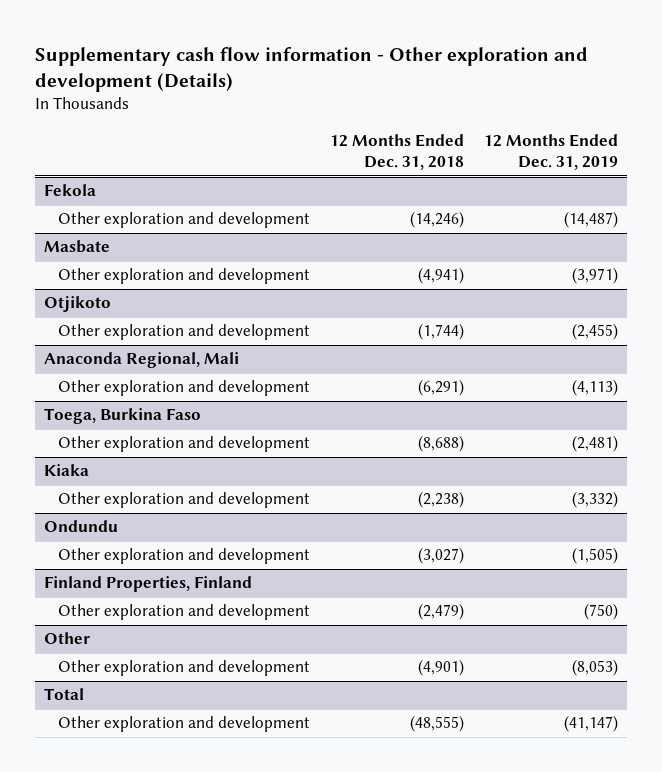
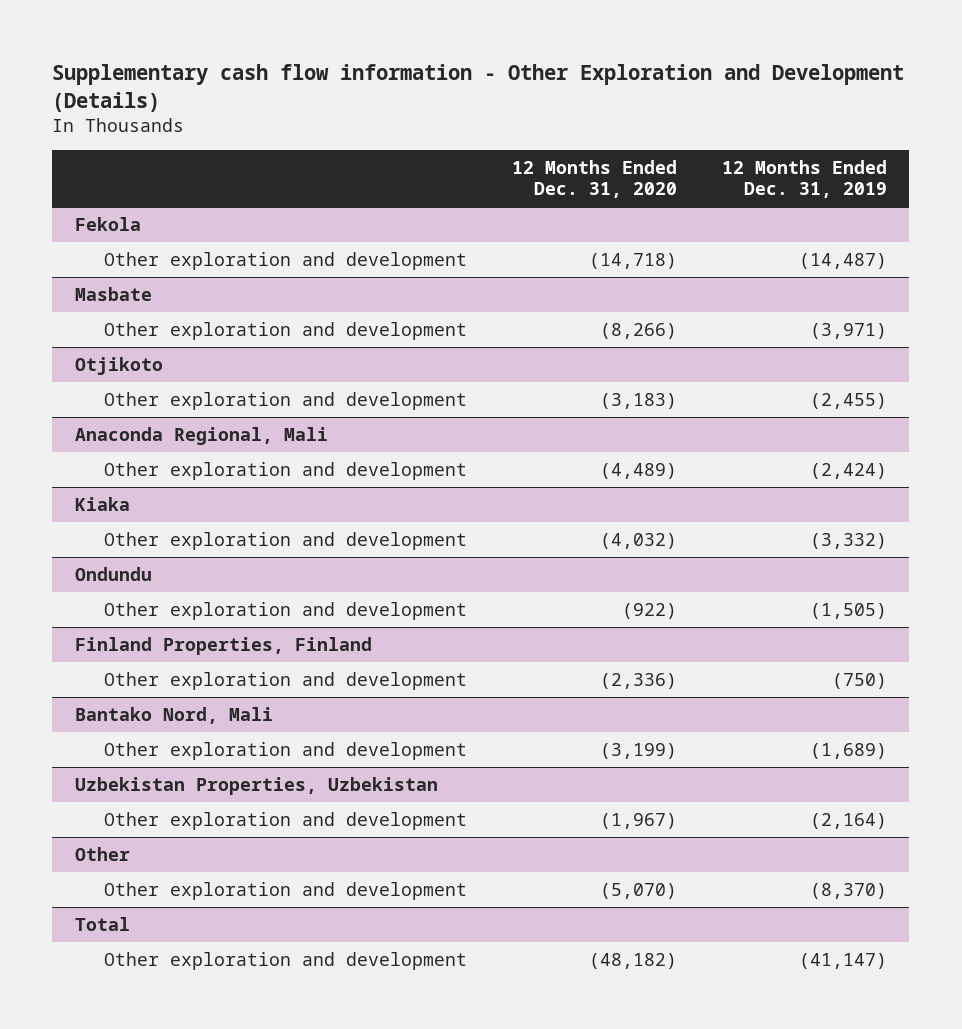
- Supplementary cash flow information - Other exploration and development (Details)
+ Supplementary cash flow information - Other Exploration and Development (Details)
- | 12 Months Ended Dec. 31, 2018 | 12 Months Ended Dec. 31, 2019
+ | 12 Months Ended Dec. 31, 2020 | 12 Months Ended Dec. 31, 2019
@ Anaconda Regional, Mali
- Other exploration and development | (6,291) | (4,113)
- Toega, Burkina Faso
- Other exploration and development | (8,688) | (2,481)
@ Anaconda Regional, Mali
+ Other exploration and development | (4,489) | (2,424)
+ Bantako Nord, Mali
+ Other exploration and development | (3,199) | (1,689)
+ Uzbekistan Properties, Uzbekistan
+ Other exploration and development | (1,967) | (2,164)
@ Other
- Other exploration and development | (4,901) | (8,053)
+ Other exploration and development | (5,070) | (8,370)

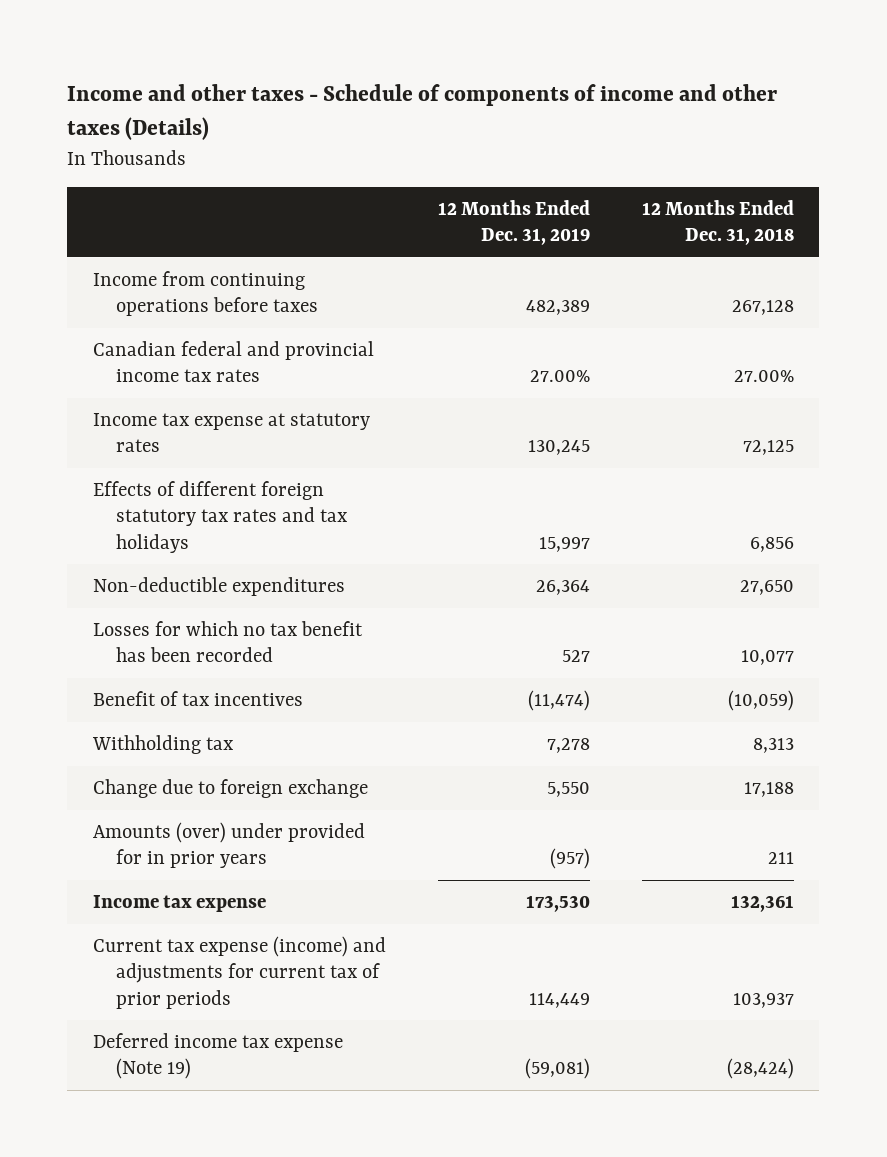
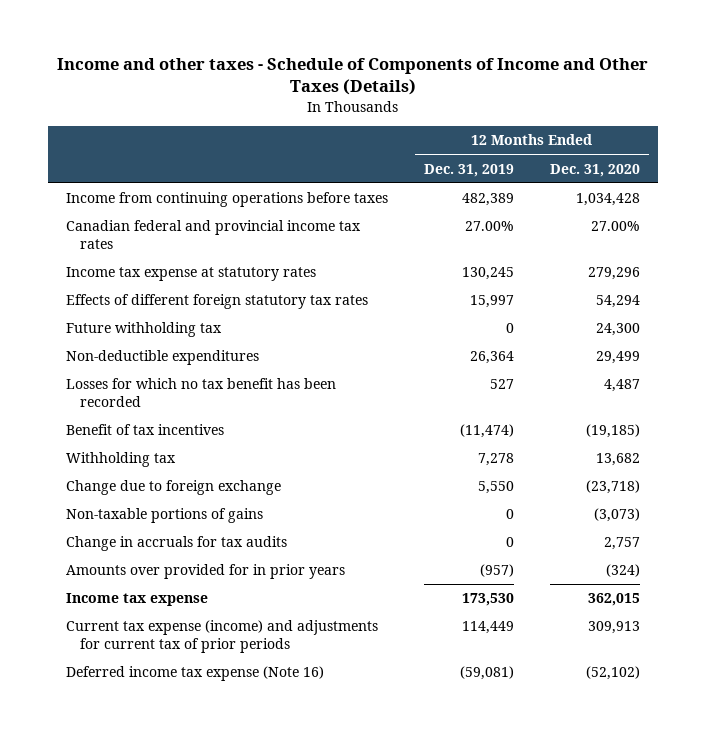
- Income and other taxes - Schedule of components of income and other taxes (Details)
+ Income and other taxes - Schedule of Components of Income and Other Taxes (Details)
- | 12 Months Ended Dec. 31, 2019 | 12 Months Ended Dec. 31, 2018
+ | 12 Months Ended Dec. 31, 2019 | 12 Months Ended Dec. 31, 2020
- Effects of different foreign statutory tax rates and tax holidays | 15,997 | 6,856
+ Effects of different foreign statutory tax rates | 15,997 | 54,294
+ Future withholding tax | 0 | 24,300
- Amounts (over) under provided for in prior years | (957) | 211
+ Non-taxable portions of gains | 0 | (3,073)
+ Change in accruals for tax audits | 0 | 2,757
+ Amounts over provided for in prior years | (957) | (324)
- Deferred income tax expense (Note 19) | (59,081) | (28,424)
+ Deferred income tax expense (Note 16) | (59,081) | (52,102)

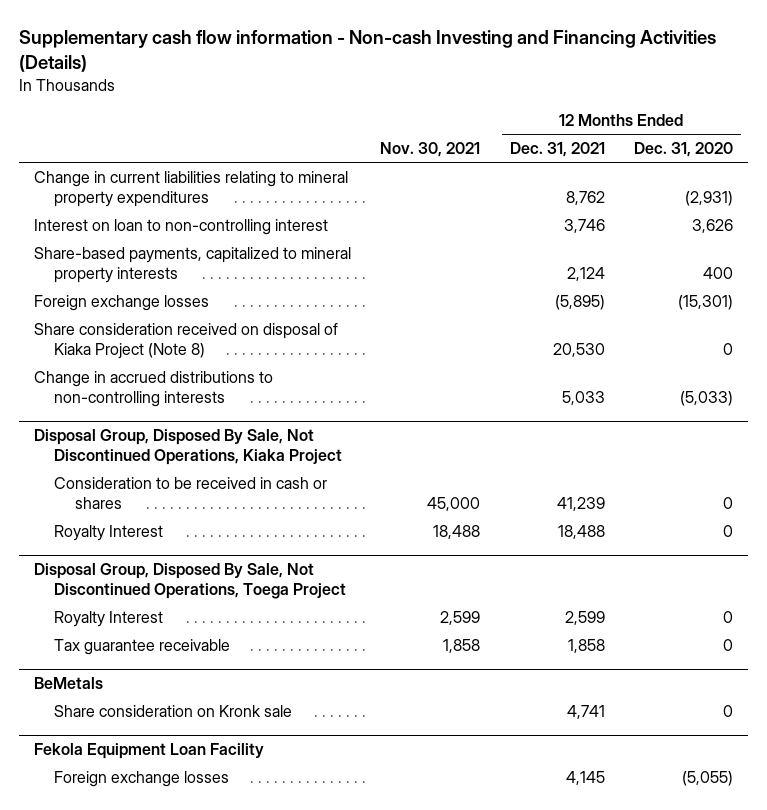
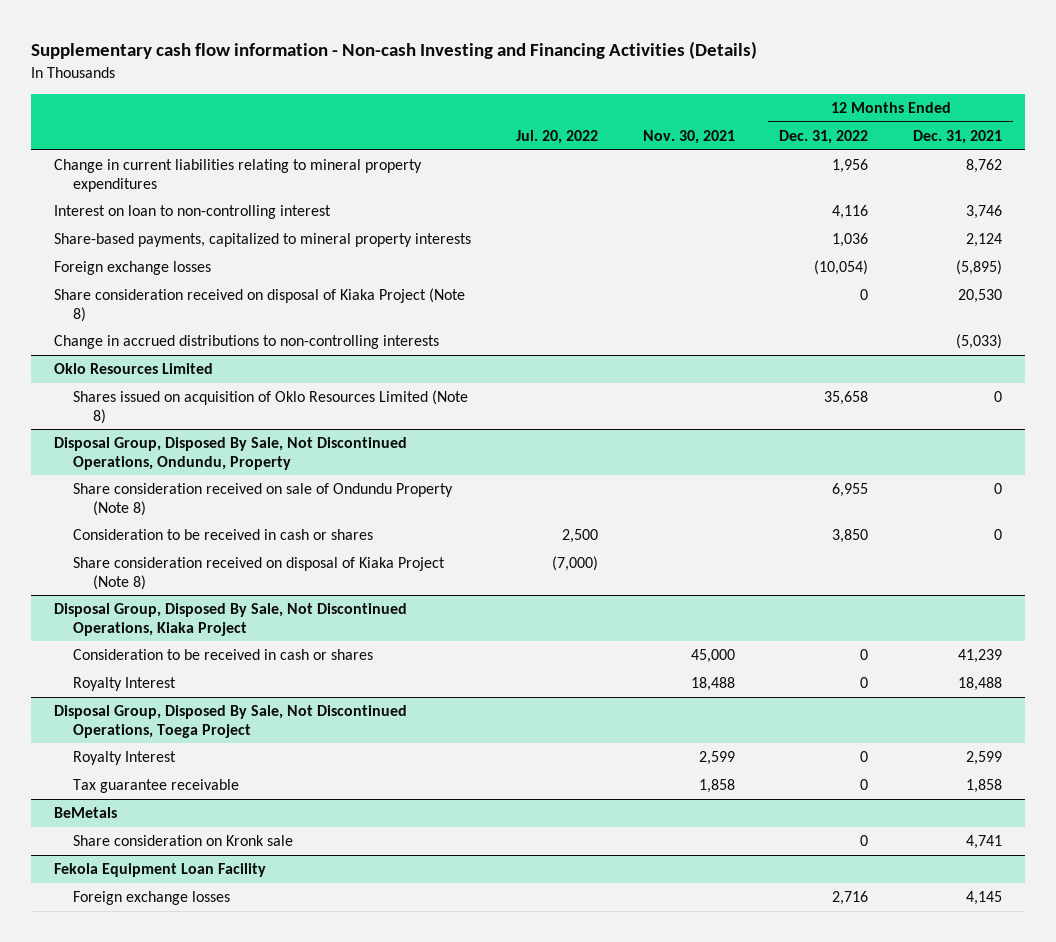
- | Nov. 30, 2021 | 12 Months Ended Dec. 31, 2021 | 12 Months Ended Dec. 31, 2020
+ | Jul. 20, 2022 | Nov. 30, 2021 | 12 Months Ended Dec. 31, 2022 | 12 Months Ended Dec. 31, 2021
- Change in accrued distributions to non-controlling interests | | 5,033 | (5,033)
+ Change in accrued distributions to non-controlling interests | | | | (5,033)
+ Oklo Resources Limited
+ Shares issued on acquisition of Oklo Resources Limited (Note 8) | | | 35,658 | 0
+ Disposal Group, Disposed By Sale, Not Discontinued Operations, Ondundu, Property
+ Share consideration received on sale of Ondundu Property (Note 8) | | | 6,955 | 0
+ Consideration to be received in cash or shares | 2,500 | | 3,850 | 0
+ Share consideration received on disposal of Kiaka Project (Note 8) | (7,000) | | |

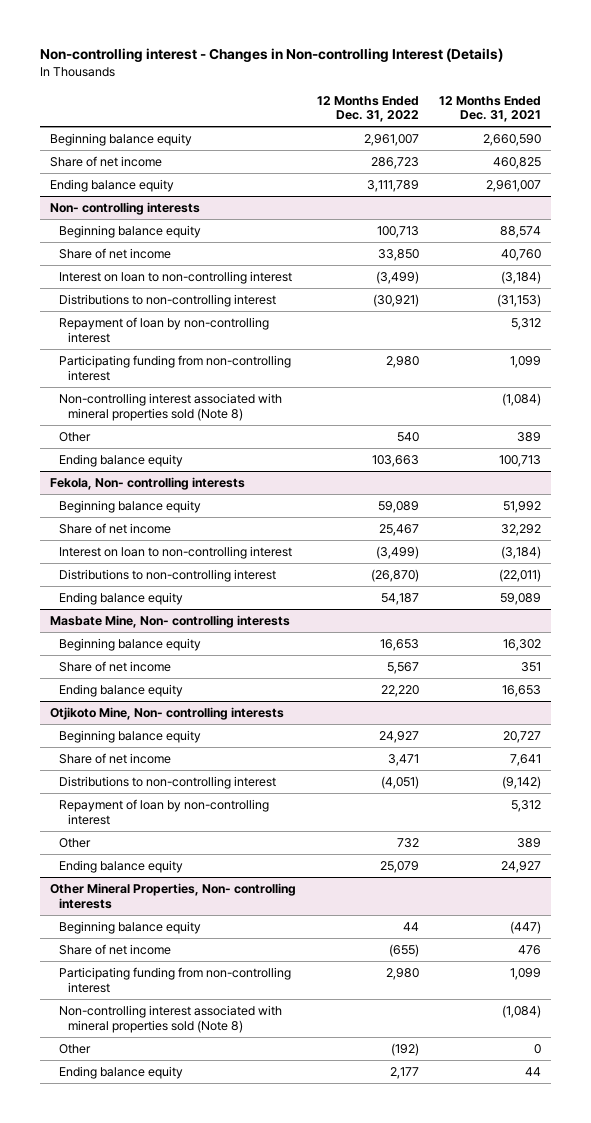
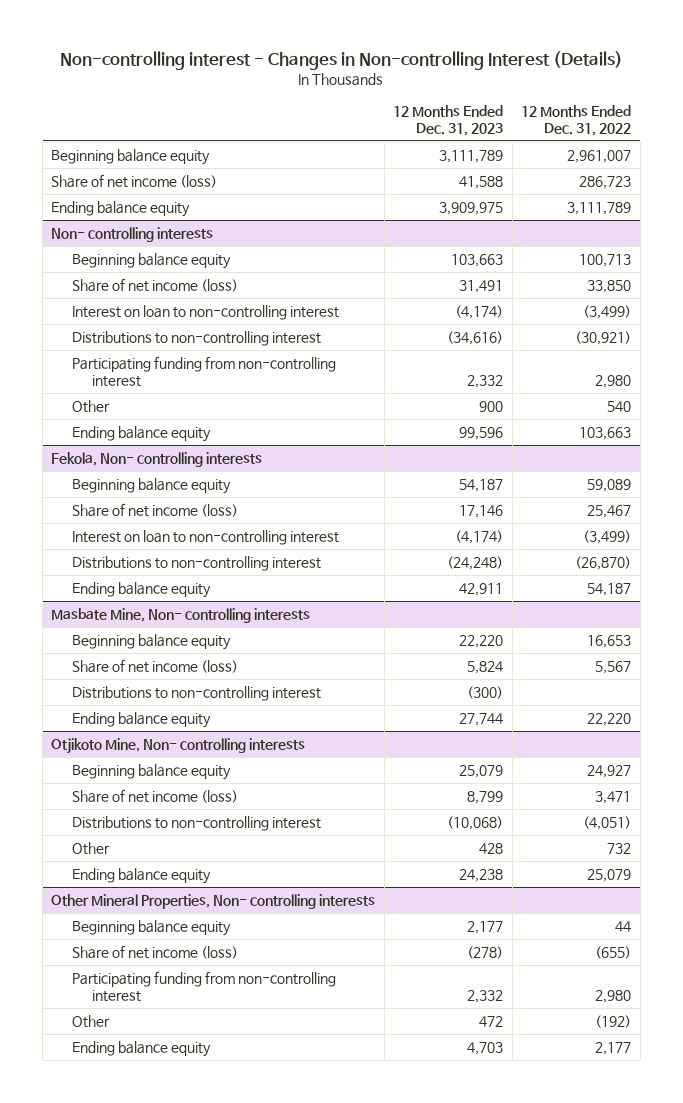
- | 12 Months Ended Dec. 31, 2022 | 12 Months Ended Dec. 31, 2021
+ | 12 Months Ended Dec. 31, 2023 | 12 Months Ended Dec. 31, 2022
- Share of net income | 286,723 | 460,825
+ Share of net income (loss) | 41,588 | 286,723
@ Non- controlling interests
- Share of net income | 33,850 | 40,760
+ Share of net income (loss) | 31,491 | 33,850
- Repayment of loan by non-controlling interest | | 5,312
- Non-controlling interest associated with mineral properties sold (Note 8) | | (1,084)
@ Fekola, Non- controlling interests
- Share of net income | 25,467 | 32,292
+ Share of net income (loss) | 17,146 | 25,467
@ Masbate Mine, Non- controlling interests
- Share of net income | 5,567 | 351
+ Share of net income (loss) | 5,824 | 5,567
+ Distributions to non-controlling interest | (300) |
@ Otjikoto Mine, Non- controlling interests
- Share of net income | 3,471 | 7,641
+ Share of net income (loss) | 8,799 | 3,471
- Repayment of loan by non-controlling interest | | 5,312
@ Other Mineral Properties, Non- controlling interests
- Share of net income | (655) | 476
+ Share of net income (loss) | (278) | (655)
- Non-controlling interest associated with mineral properties sold (Note 8) | | (1,084)

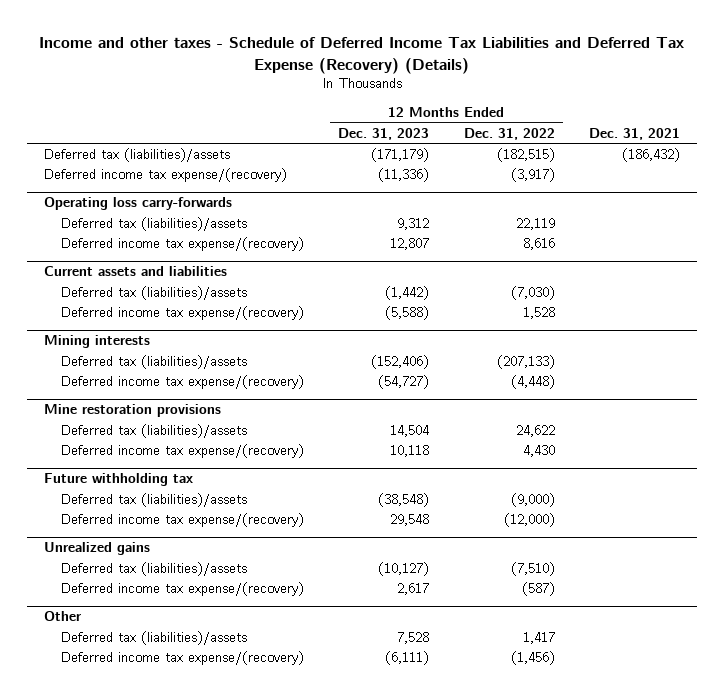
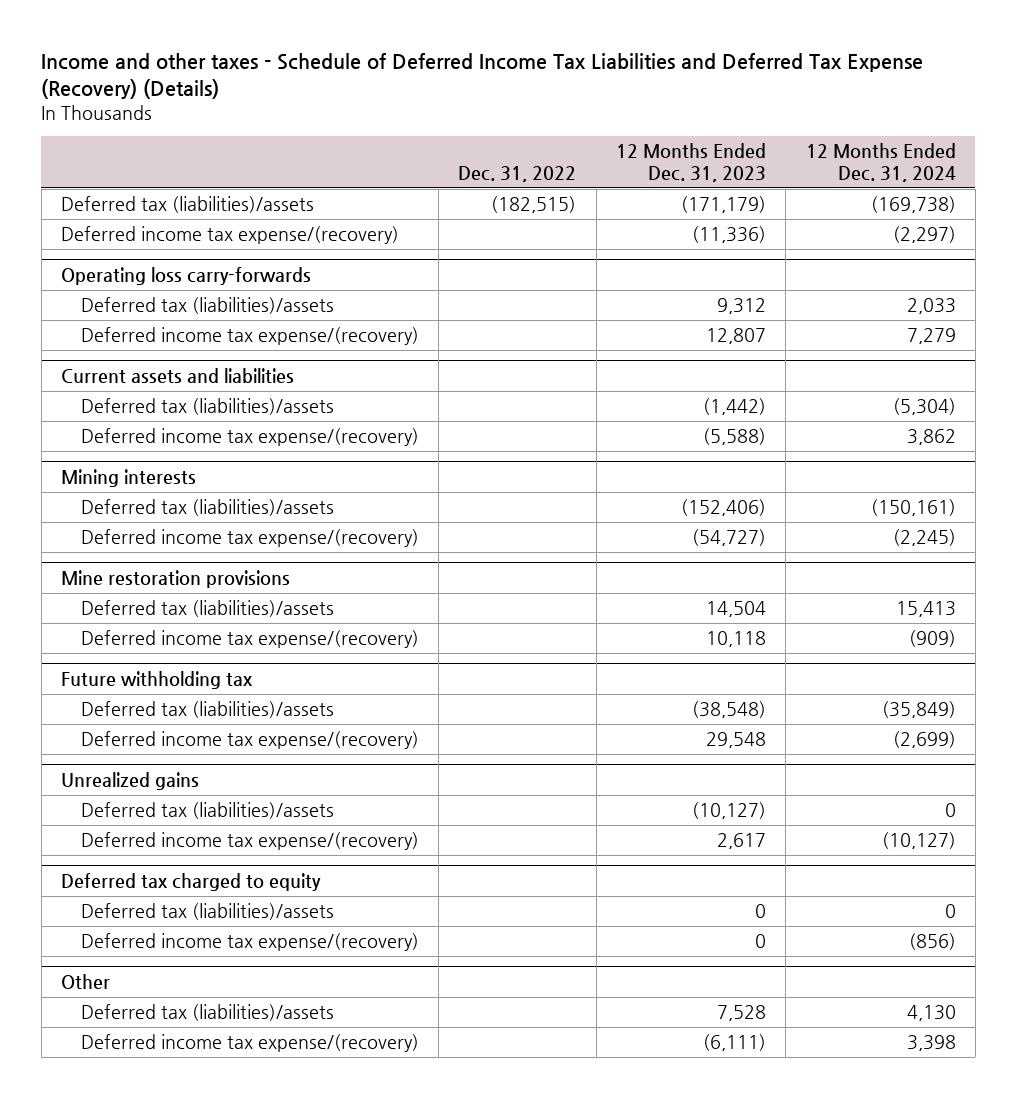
- | 12 Months Ended Dec. 31, 2023 | 12 Months Ended Dec. 31, 2022 | Dec. 31, 2021
+ | Dec. 31, 2022 | 12 Months Ended Dec. 31, 2023 | 12 Months Ended Dec. 31, 2024
+ Deferred tax charged to equity
+ Deferred tax (liabilities)/assets | | 0 | 0
+ Deferred income tax expense/(recovery) | | 0 | (856)

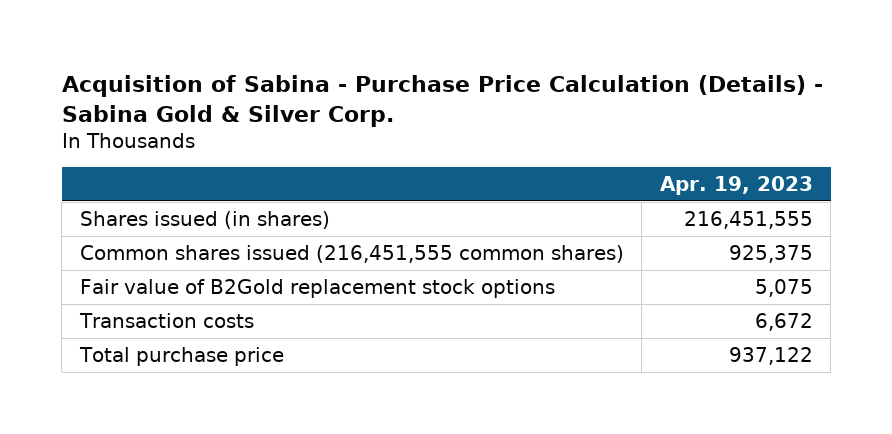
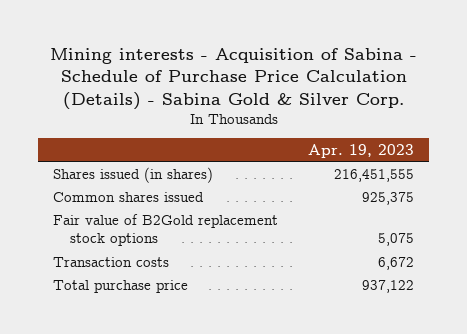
- Acquisition of Sabina - Purchase Price Calculation (Details) - Sabina Gold & Silver Corp.
+ Mining interests - Acquisition of Sabina - Schedule of Purchase Price Calculation (Details) - Sabina Gold & Silver Corp.
- Common shares issued (216,451,555 common shares) | 925,375
+ Common shares issued | 925,375

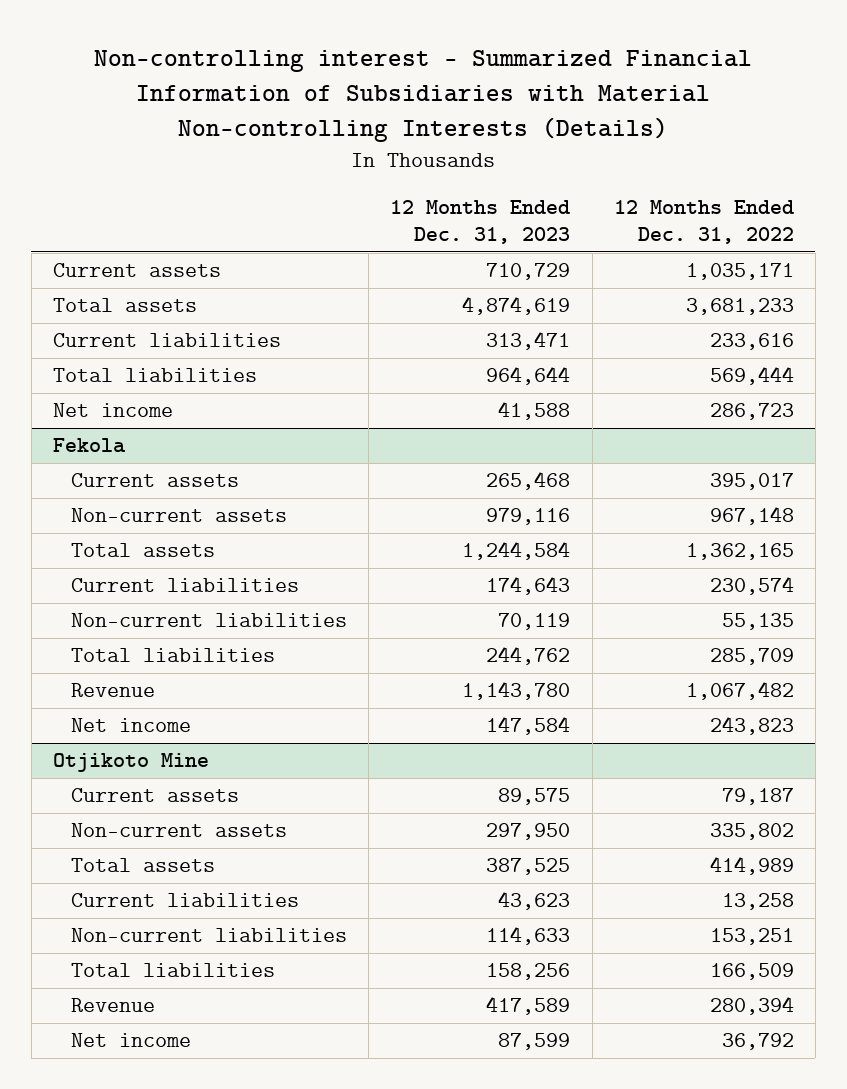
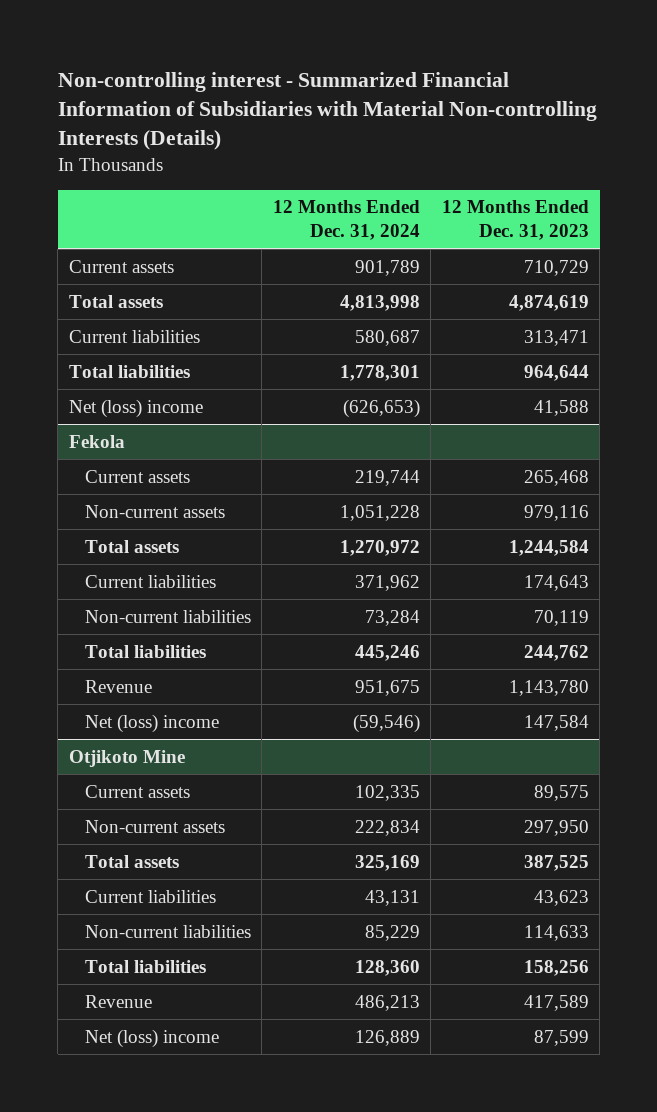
- | 12 Months Ended Dec. 31, 2023 | 12 Months Ended Dec. 31, 2022
+ | 12 Months Ended Dec. 31, 2024 | 12 Months Ended Dec. 31, 2023
- Net income | 41,588 | 286,723
+ Net (loss) income | (626,653) | 41,588
@ Fekola
- Net income | 147,584 | 243,823
+ Net (loss) income | (59,546) | 147,584
@ Otjikoto Mine
- Net income | 87,599 | 36,792
+ Net (loss) income | 126,889 | 87,599

